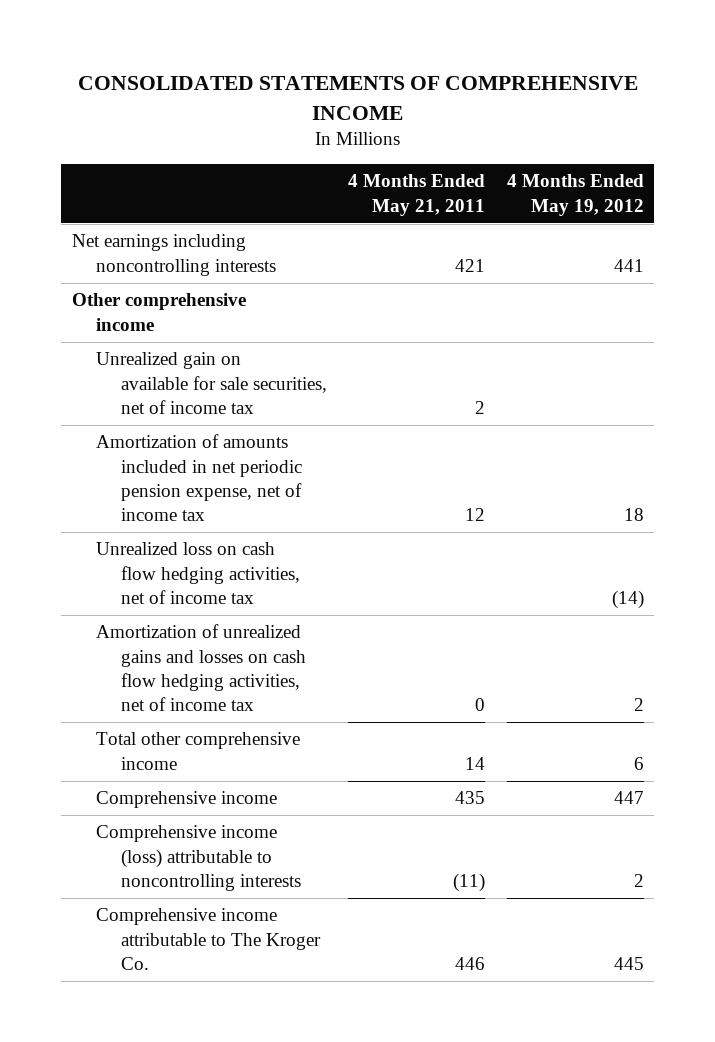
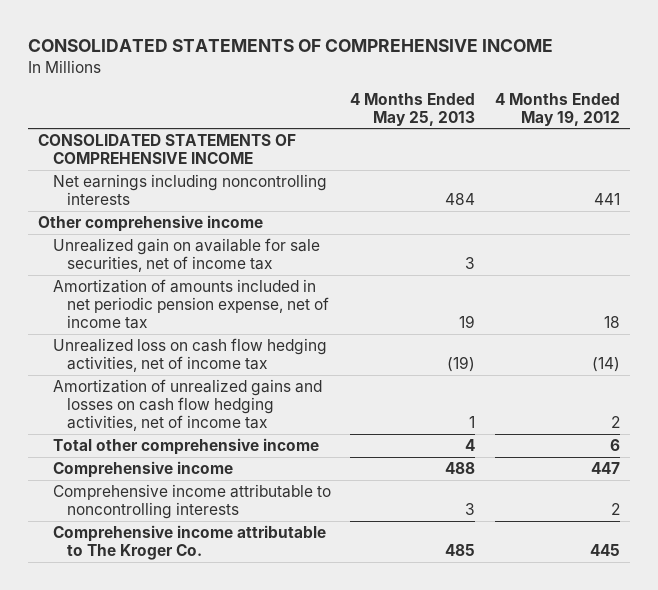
- | 4 Months Ended May 21, 2011 | 4 Months Ended May 19, 2012
+ | 4 Months Ended May 25, 2013 | 4 Months Ended May 19, 2012
+ CONSOLIDATED STATEMENTS OF COMPREHENSIVE INCOME
- Comprehensive income (loss) attributable to noncontrolling interests | (11) | 2
+ Comprehensive income attributable to noncontrolling interests | 3 | 2

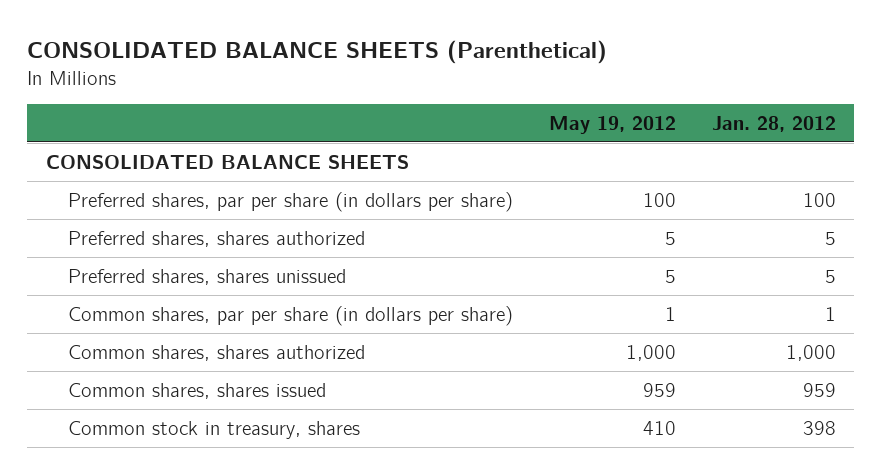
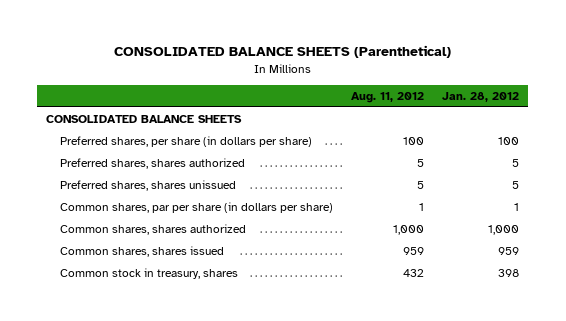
- | May 19, 2012 | Jan. 28, 2012
+ | Aug. 11, 2012 | Jan. 28, 2012
- Preferred shares, par per share (in dollars per share) | 100 | 100
+ Preferred shares, per share (in dollars per share) | 100 | 100

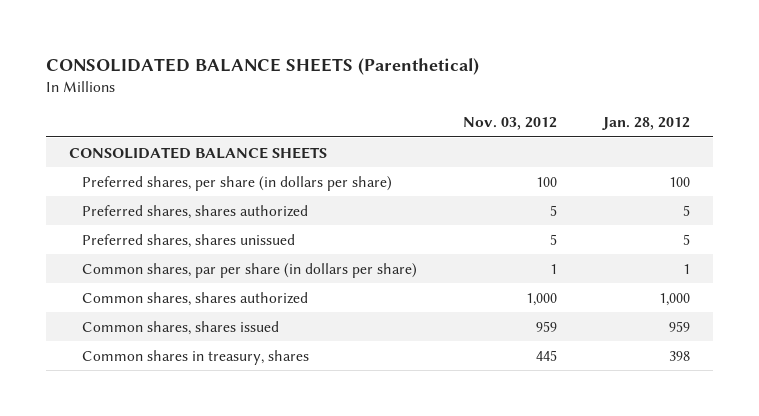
- | Aug. 11, 2012 | Jan. 28, 2012
+ | Nov. 03, 2012 | Jan. 28, 2012
- Common stock in treasury, shares | 432 | 398
+ Common shares in treasury, shares | 445 | 398

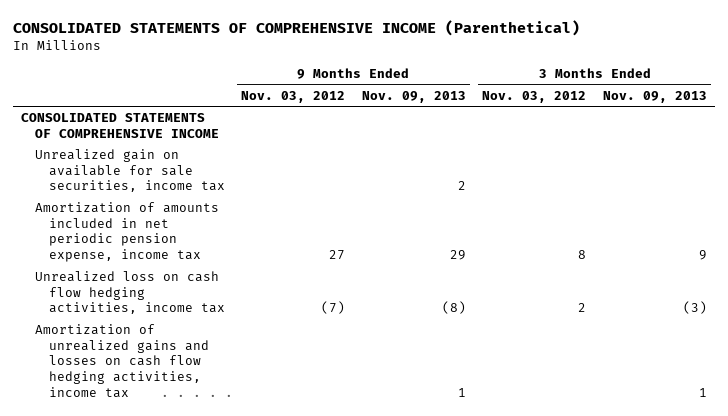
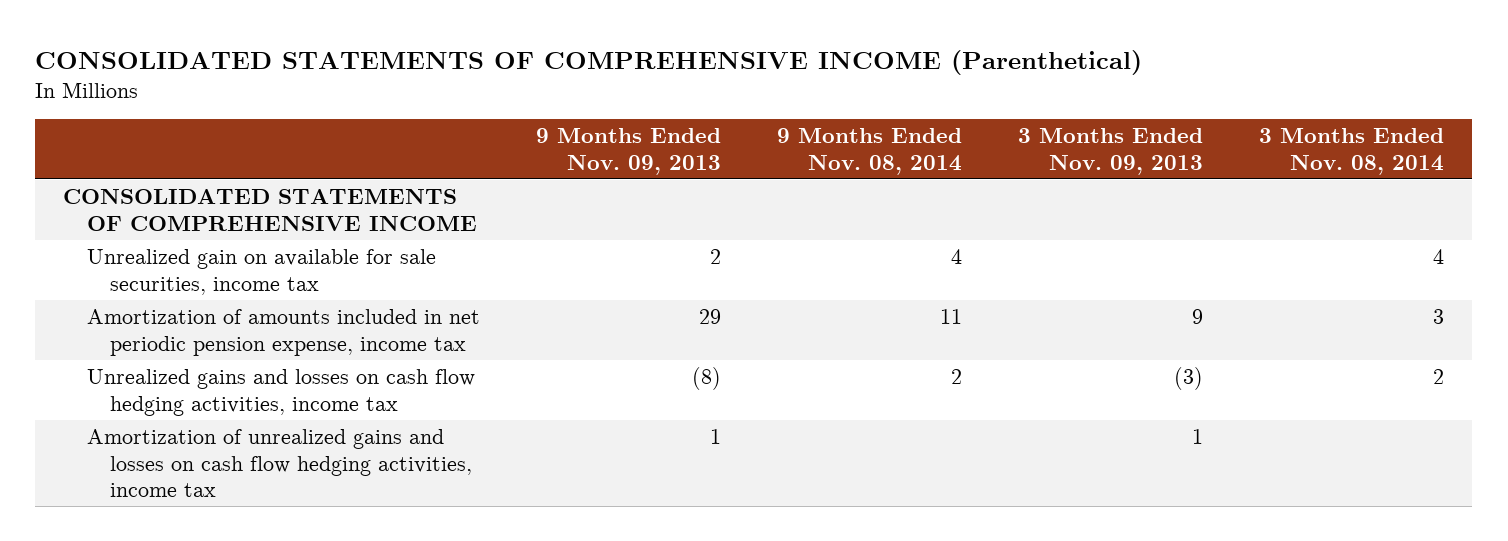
- | 9 Months Ended Nov. 03, 2012 | 9 Months Ended Nov. 09, 2013 | 3 Months Ended Nov. 03, 2012 | 3 Months Ended Nov. 09, 2013
+ | 9 Months Ended Nov. 09, 2013 | 9 Months Ended Nov. 08, 2014 | 3 Months Ended Nov. 09, 2013 | 3 Months Ended Nov. 08, 2014
- Unrealized loss on cash flow hedging activities, income tax | (7) | (8) | 2 | (3)
+ Unrealized gains and losses on cash flow hedging activities, income tax | (8) | 2 | (3) | 2

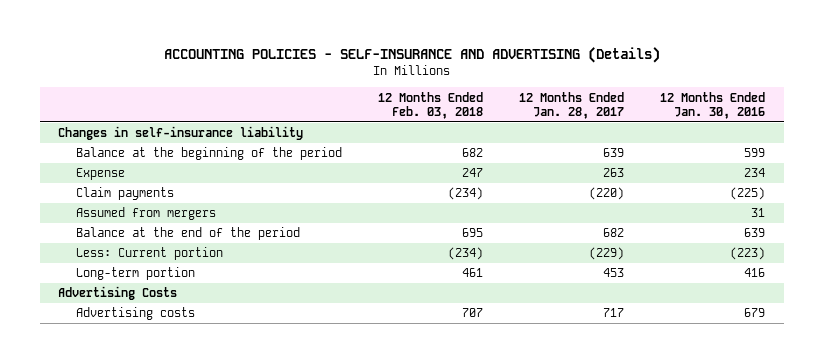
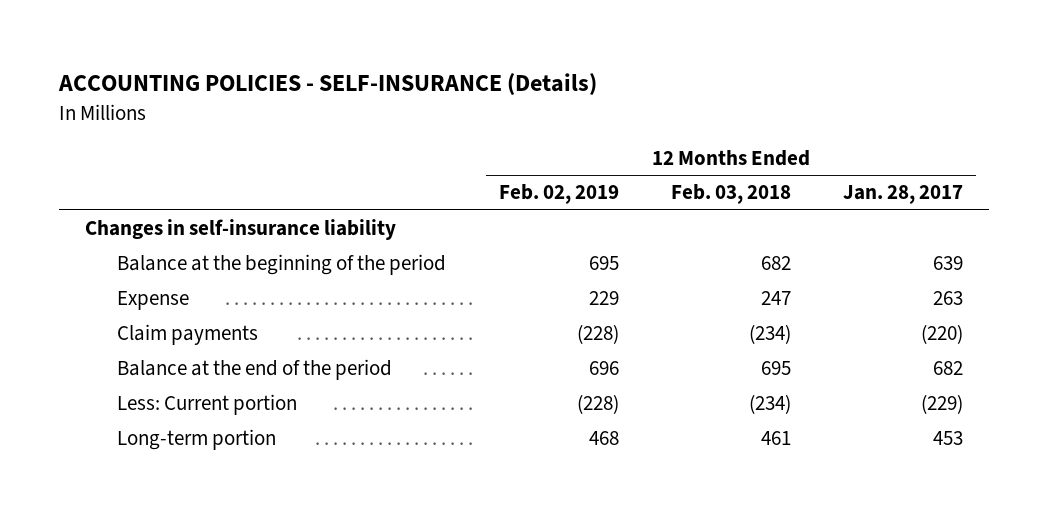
- ACCOUNTING POLICIES - SELF-INSURANCE AND ADVERTISING (Details)
+ ACCOUNTING POLICIES - SELF-INSURANCE (Details)
- | 12 Months Ended Feb. 03, 2018 | 12 Months Ended Jan. 28, 2017 | 12 Months Ended Jan. 30, 2016
+ | 12 Months Ended Feb. 02, 2019 | 12 Months Ended Feb. 03, 2018 | 12 Months Ended Jan. 28, 2017
- Assumed from mergers | | | 31
- Advertising Costs
- Advertising costs | 707 | 717 | 679

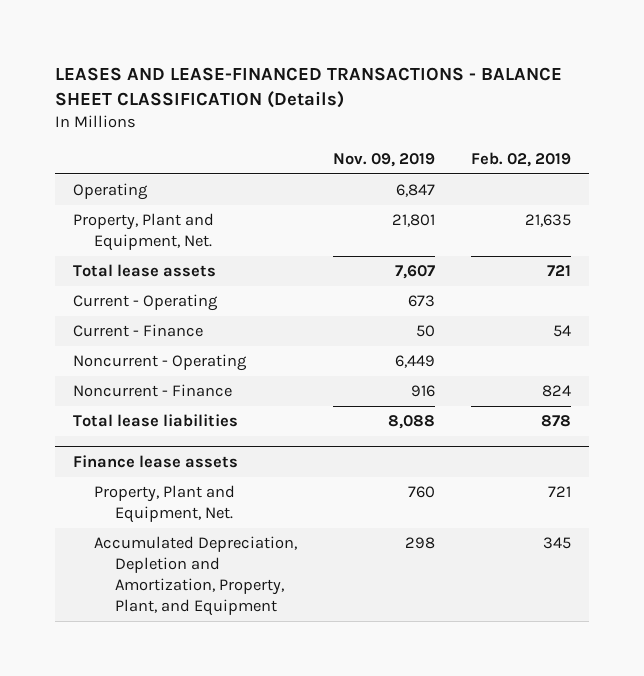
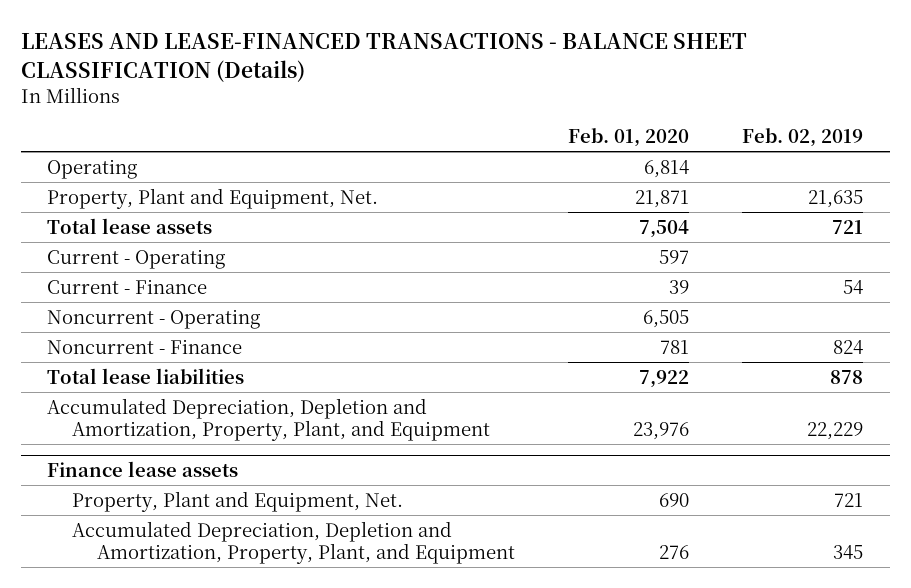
- | Nov. 09, 2019 | Feb. 02, 2019
+ | Feb. 01, 2020 | Feb. 02, 2019
+ Accumulated Depreciation, Depletion and Amortization, Property, Plant, and Equipment | 23,976 | 22,229

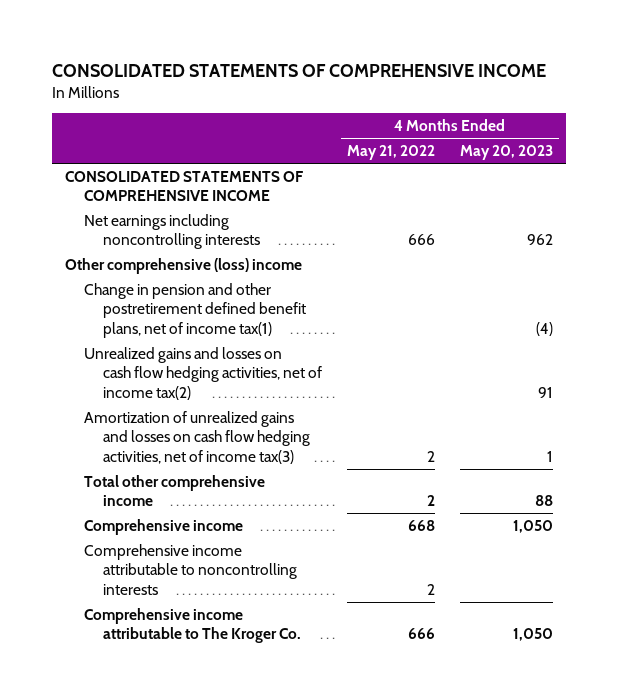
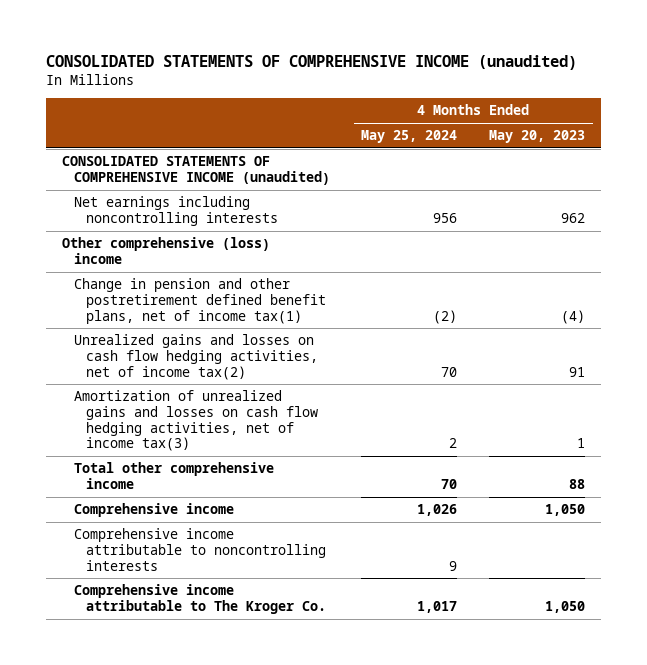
- CONSOLIDATED STATEMENTS OF COMPREHENSIVE INCOME
+ CONSOLIDATED STATEMENTS OF COMPREHENSIVE INCOME (unaudited)
- | 4 Months Ended May 21, 2022 | 4 Months Ended May 20, 2023
+ | 4 Months Ended May 25, 2024 | 4 Months Ended May 20, 2023
- CONSOLIDATED STATEMENTS OF COMPREHENSIVE INCOME
+ CONSOLIDATED STATEMENTS OF COMPREHENSIVE INCOME (unaudited)

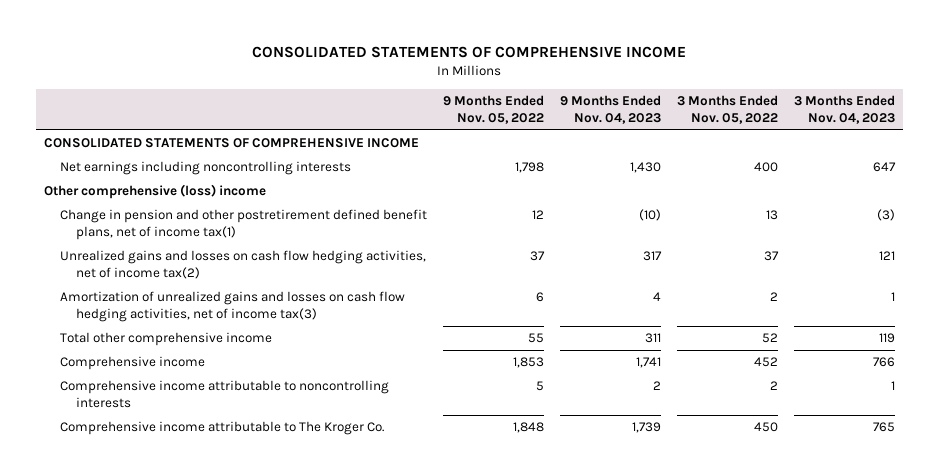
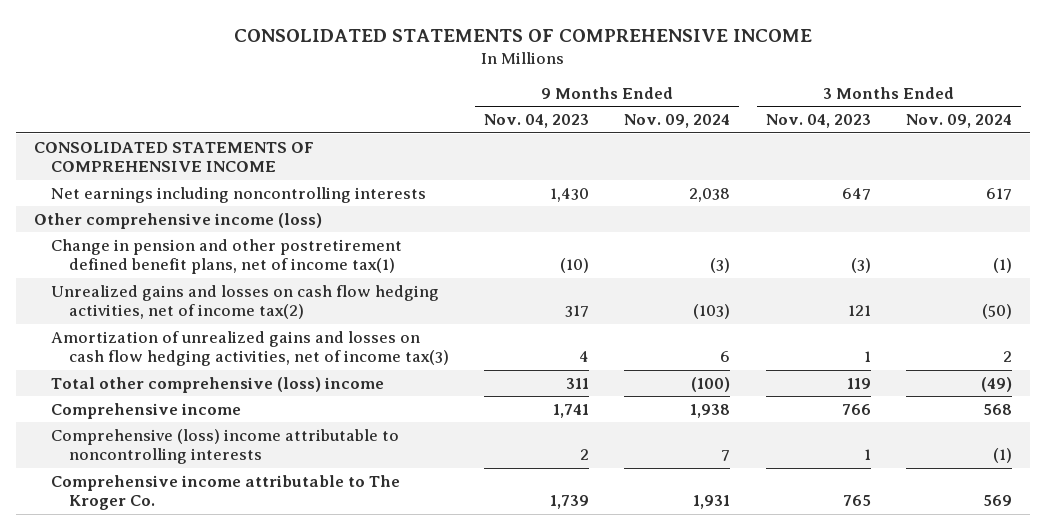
- | 9 Months Ended Nov. 05, 2022 | 9 Months Ended Nov. 04, 2023 | 3 Months Ended Nov. 05, 2022 | 3 Months Ended Nov. 04, 2023
+ | 9 Months Ended Nov. 04, 2023 | 9 Months Ended Nov. 09, 2024 | 3 Months Ended Nov. 04, 2023 | 3 Months Ended Nov. 09, 2024
- Other comprehensive (loss) income
+ Other comprehensive income (loss)
- Total other comprehensive income | 55 | 311 | 52 | 119
+ Total other comprehensive (loss) income | 311 | (100) | 119 | (49)
- Comprehensive income attributable to noncontrolling interests | 5 | 2 | 2 | 1
+ Comprehensive (loss) income attributable to noncontrolling interests | 2 | 7 | 1 | (1)

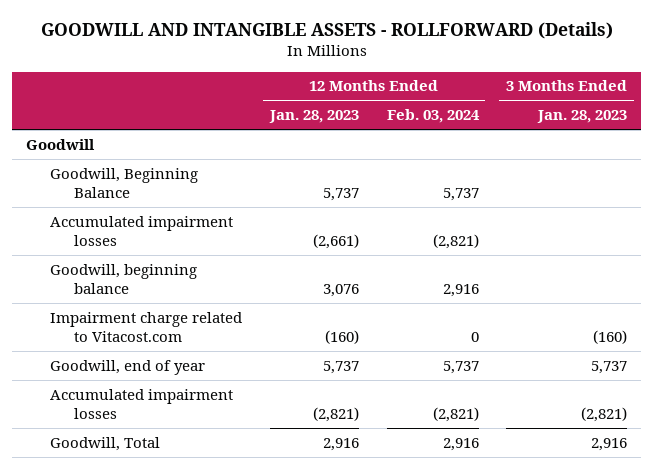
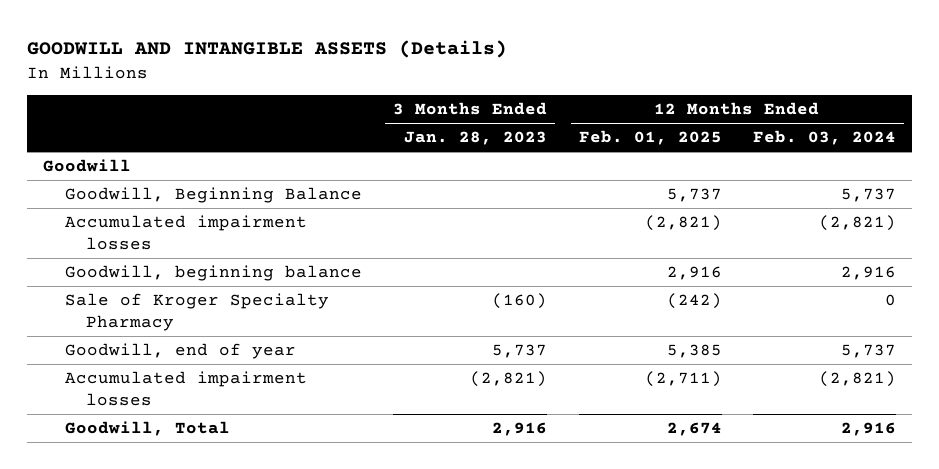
- GOODWILL AND INTANGIBLE ASSETS - ROLLFORWARD (Details)
+ GOODWILL AND INTANGIBLE ASSETS (Details)
- | 12 Months Ended Jan. 28, 2023 | 12 Months Ended Feb. 03, 2024 | 3 Months Ended Jan. 28, 2023
+ | 3 Months Ended Jan. 28, 2023 | 12 Months Ended Feb. 01, 2025 | 12 Months Ended Feb. 03, 2024
- Impairment charge related to Vitacost.com | (160) | 0 | (160)
+ Sale of Kroger Specialty Pharmacy | (160) | (242) | 0

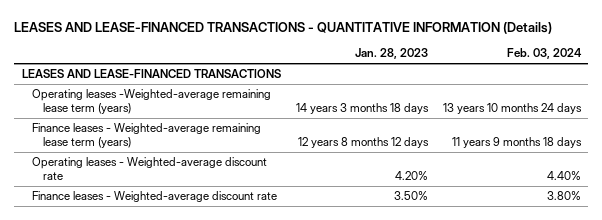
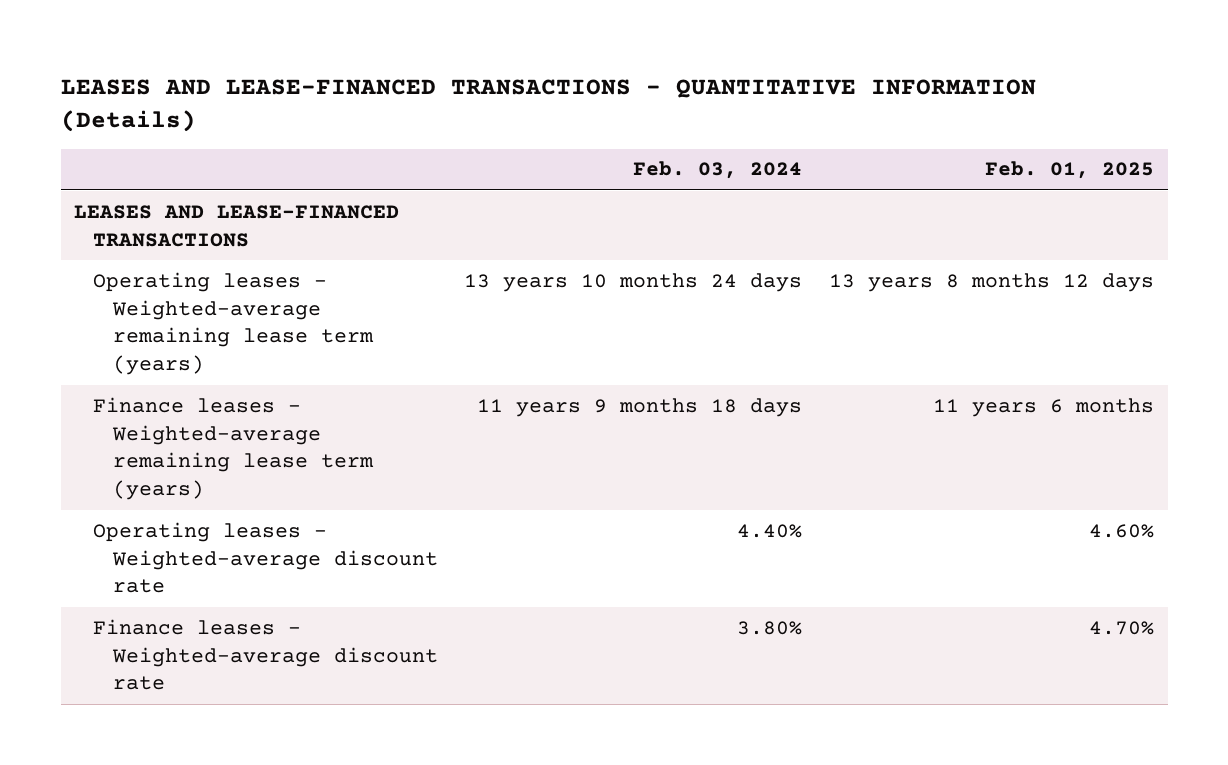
- | Jan. 28, 2023 | Feb. 03, 2024
+ | Feb. 03, 2024 | Feb. 01, 2025
- Operating leases -Weighted-average remaining lease term (years) | 14 years 3 months 18 days | 13 years 10 months 24 days
+ Operating leases - Weighted-average remaining lease term (years) | 13 years 10 months 24 days | 13 years 8 months 12 days

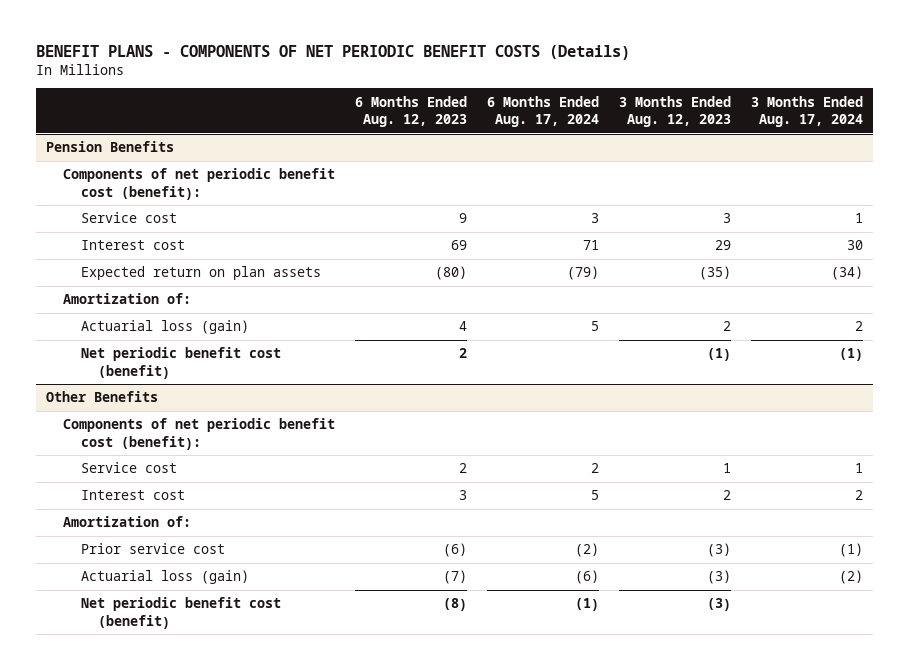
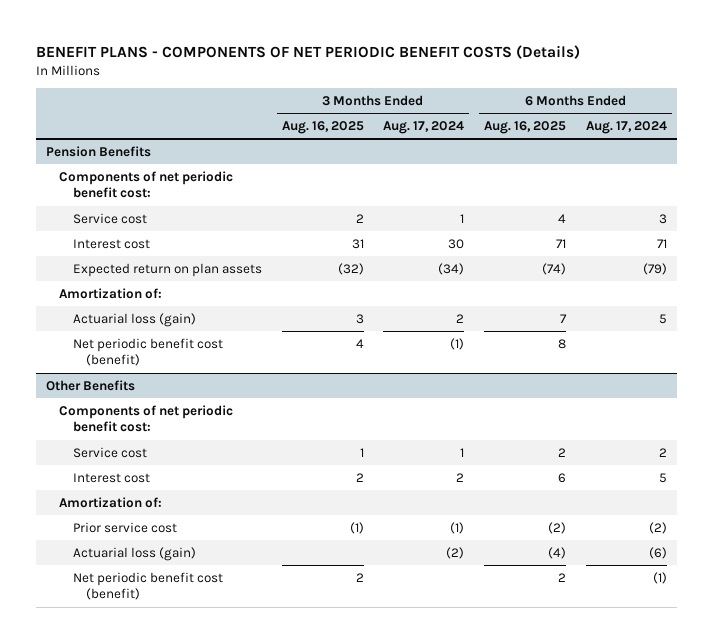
- | 6 Months Ended Aug. 12, 2023 | 6 Months Ended Aug. 17, 2024 | 3 Months Ended Aug. 12, 2023 | 3 Months Ended Aug. 17, 2024
+ | 3 Months Ended Aug. 16, 2025 | 3 Months Ended Aug. 17, 2024 | 6 Months Ended Aug. 16, 2025 | 6 Months Ended Aug. 17, 2024
@ Pension Benefits
- Components of net periodic benefit cost (benefit):
+ Components of net periodic benefit cost:
@ Other Benefits
- Components of net periodic benefit cost (benefit):
+ Components of net periodic benefit cost:

